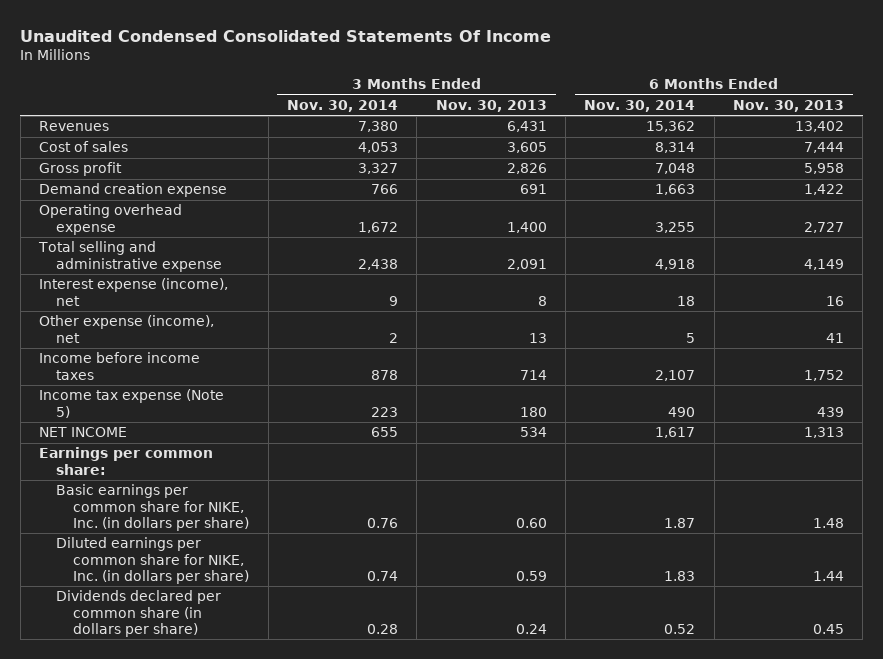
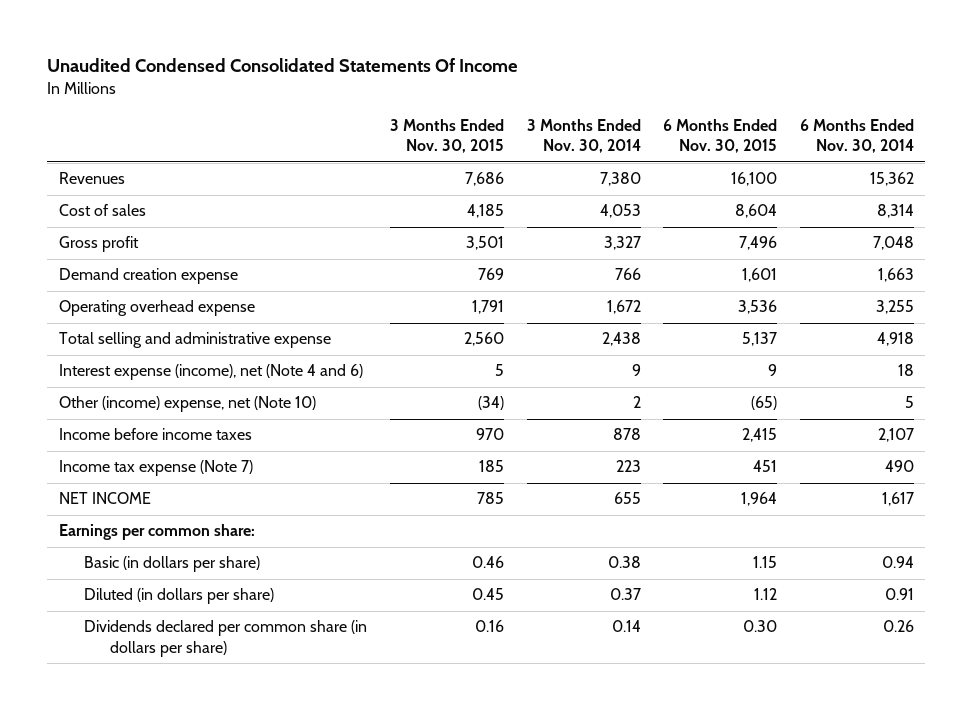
- | 3 Months Ended Nov. 30, 2014 | 3 Months Ended Nov. 30, 2013 | 6 Months Ended Nov. 30, 2014 | 6 Months Ended Nov. 30, 2013
+ | 3 Months Ended Nov. 30, 2015 | 3 Months Ended Nov. 30, 2014 | 6 Months Ended Nov. 30, 2015 | 6 Months Ended Nov. 30, 2014
- Interest expense (income), net | 9 | 8 | 18 | 16
- Other expense (income), net | 2 | 13 | 5 | 41
+ Interest expense (income), net (Note 4 and 6) | 5 | 9 | 9 | 18
+ Other (income) expense, net (Note 10) | (34) | 2 | (65) | 5
- Income tax expense (Note 5) | 223 | 180 | 490 | 439
+ Income tax expense (Note 7) | 185 | 223 | 451 | 490
- Basic earnings per common share for NIKE, Inc. (in dollars per share) | 0.76 | 0.60 | 1.87 | 1.48
- Diluted earnings per common share for NIKE, Inc. (in dollars per share) | 0.74 | 0.59 | 1.83 | 1.44
- Dividends declared per common share (in dollars per share) | 0.28 | 0.24 | 0.52 | 0.45
+ Basic (in dollars per share) | 0.46 | 0.38 | 1.15 | 0.94
+ Diluted (in dollars per share) | 0.45 | 0.37 | 1.12 | 0.91
+ Dividends declared per common share (in dollars per share) | 0.16 | 0.14 | 0.30 | 0.26

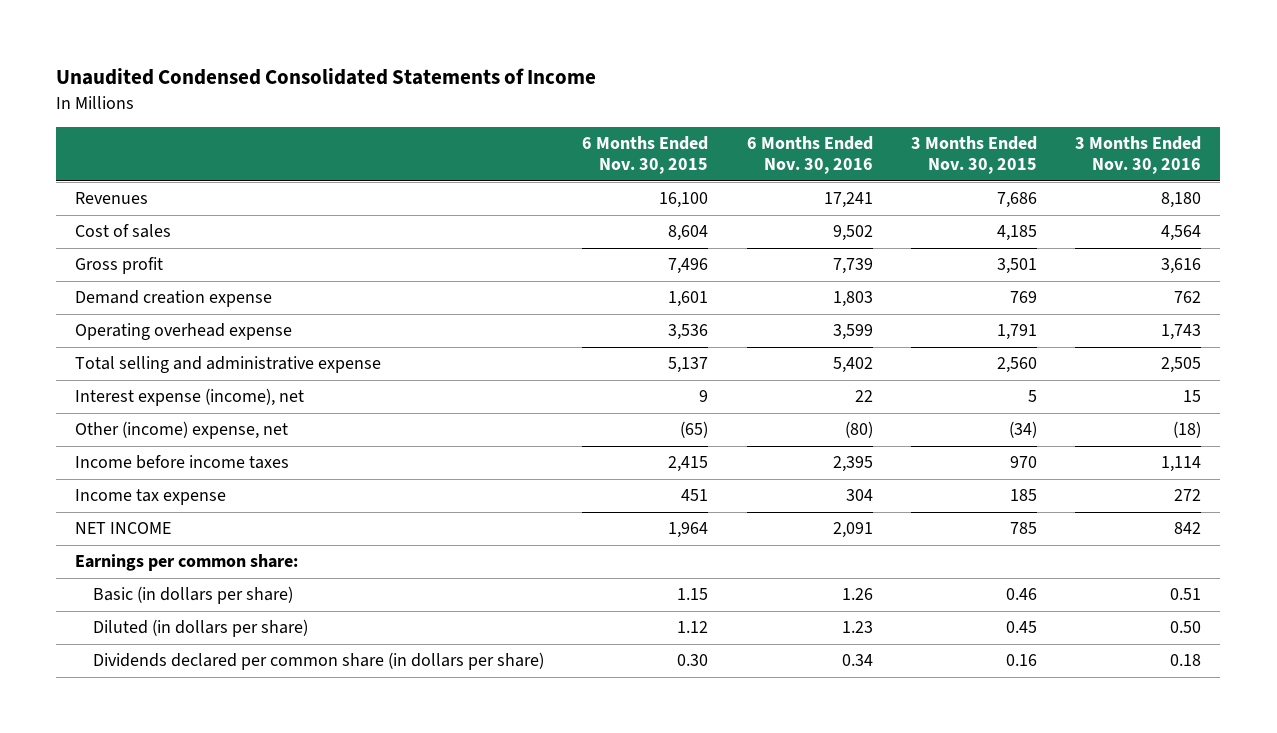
- Unaudited Condensed Consolidated Statements Of Income
+ Unaudited Condensed Consolidated Statements of Income
- | 3 Months Ended Nov. 30, 2015 | 3 Months Ended Nov. 30, 2014 | 6 Months Ended Nov. 30, 2015 | 6 Months Ended Nov. 30, 2014
+ | 6 Months Ended Nov. 30, 2015 | 6 Months Ended Nov. 30, 2016 | 3 Months Ended Nov. 30, 2015 | 3 Months Ended Nov. 30, 2016
- Interest expense (income), net (Note 4 and 6) | 5 | 9 | 9 | 18
- Other (income) expense, net (Note 10) | (34) | 2 | (65) | 5
+ Interest expense (income), net | 9 | 22 | 5 | 15
+ Other (income) expense, net | (65) | (80) | (34) | (18)
- Income tax expense (Note 7) | 185 | 223 | 451 | 490
+ Income tax expense | 451 | 304 | 185 | 272

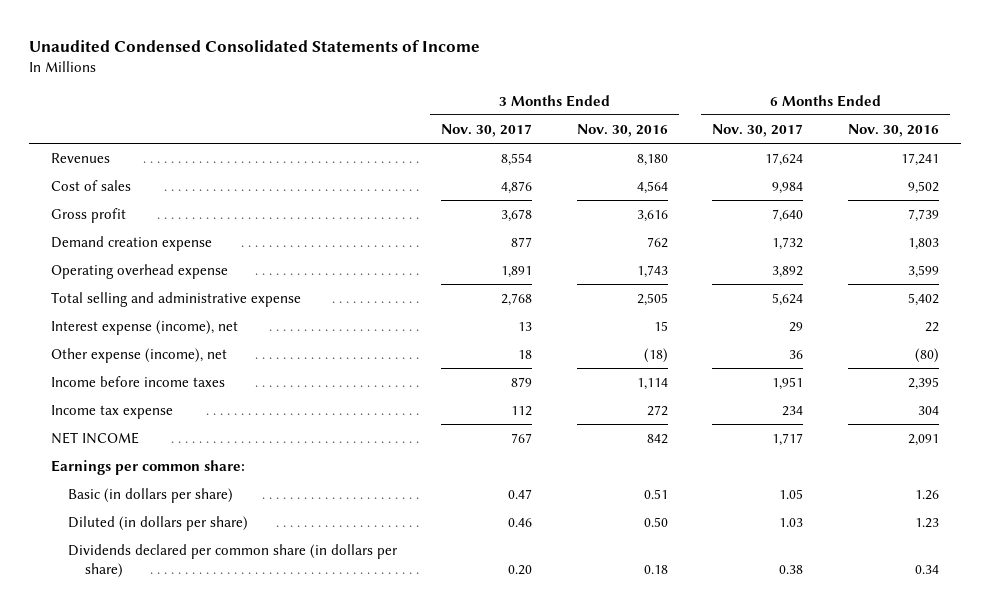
- | 6 Months Ended Nov. 30, 2015 | 6 Months Ended Nov. 30, 2016 | 3 Months Ended Nov. 30, 2015 | 3 Months Ended Nov. 30, 2016
+ | 3 Months Ended Nov. 30, 2017 | 3 Months Ended Nov. 30, 2016 | 6 Months Ended Nov. 30, 2017 | 6 Months Ended Nov. 30, 2016
- Other (income) expense, net | (65) | (80) | (34) | (18)
+ Other expense (income), net | 18 | (18) | 36 | (80)

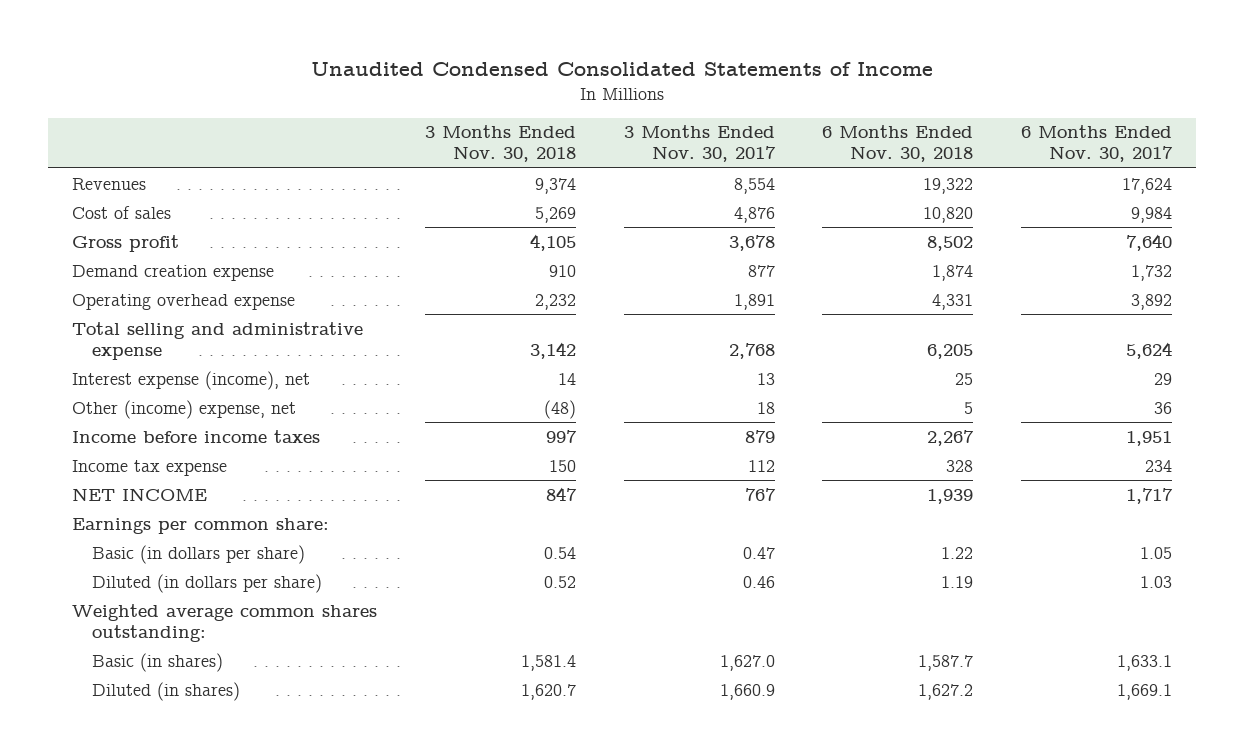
- | 3 Months Ended Nov. 30, 2017 | 3 Months Ended Nov. 30, 2016 | 6 Months Ended Nov. 30, 2017 | 6 Months Ended Nov. 30, 2016
+ | 3 Months Ended Nov. 30, 2018 | 3 Months Ended Nov. 30, 2017 | 6 Months Ended Nov. 30, 2018 | 6 Months Ended Nov. 30, 2017
- Other expense (income), net | 18 | (18) | 36 | (80)
+ Other (income) expense, net | (48) | 18 | 5 | 36
- Dividends declared per common share (in dollars per share) | 0.20 | 0.18 | 0.38 | 0.34
+ Weighted average common shares outstanding:
+ Basic (in shares) | 1,581.4 | 1,627.0 | 1,587.7 | 1,633.1
+ Diluted (in shares) | 1,620.7 | 1,660.9 | 1,627.2 | 1,669.1

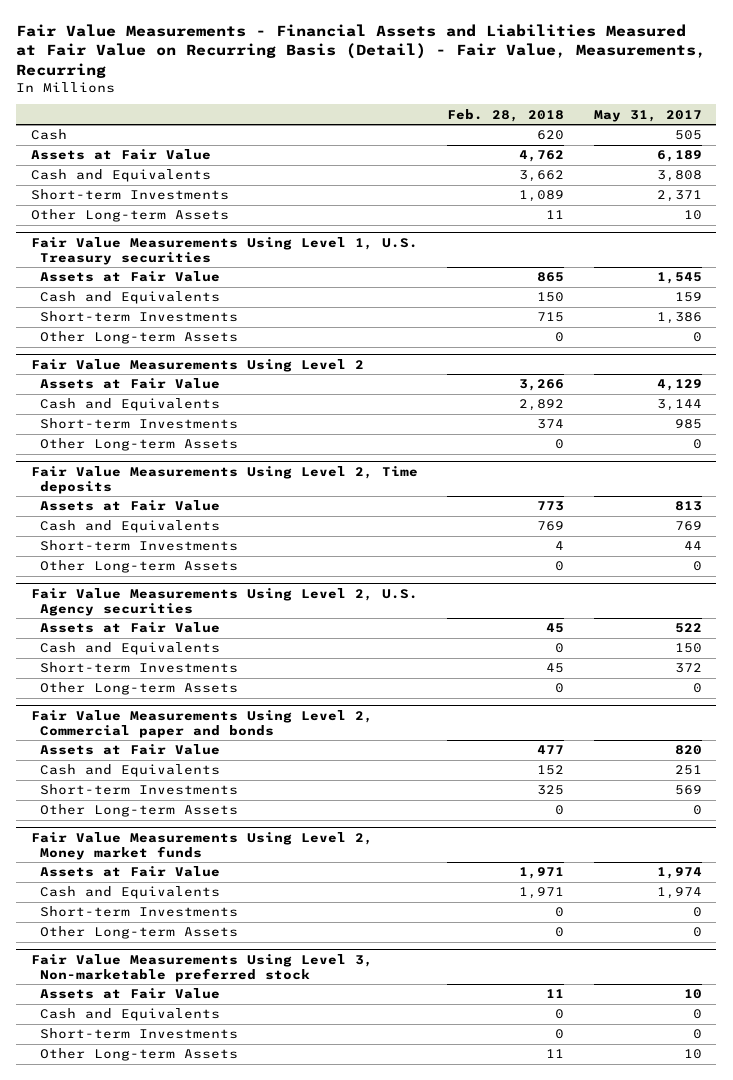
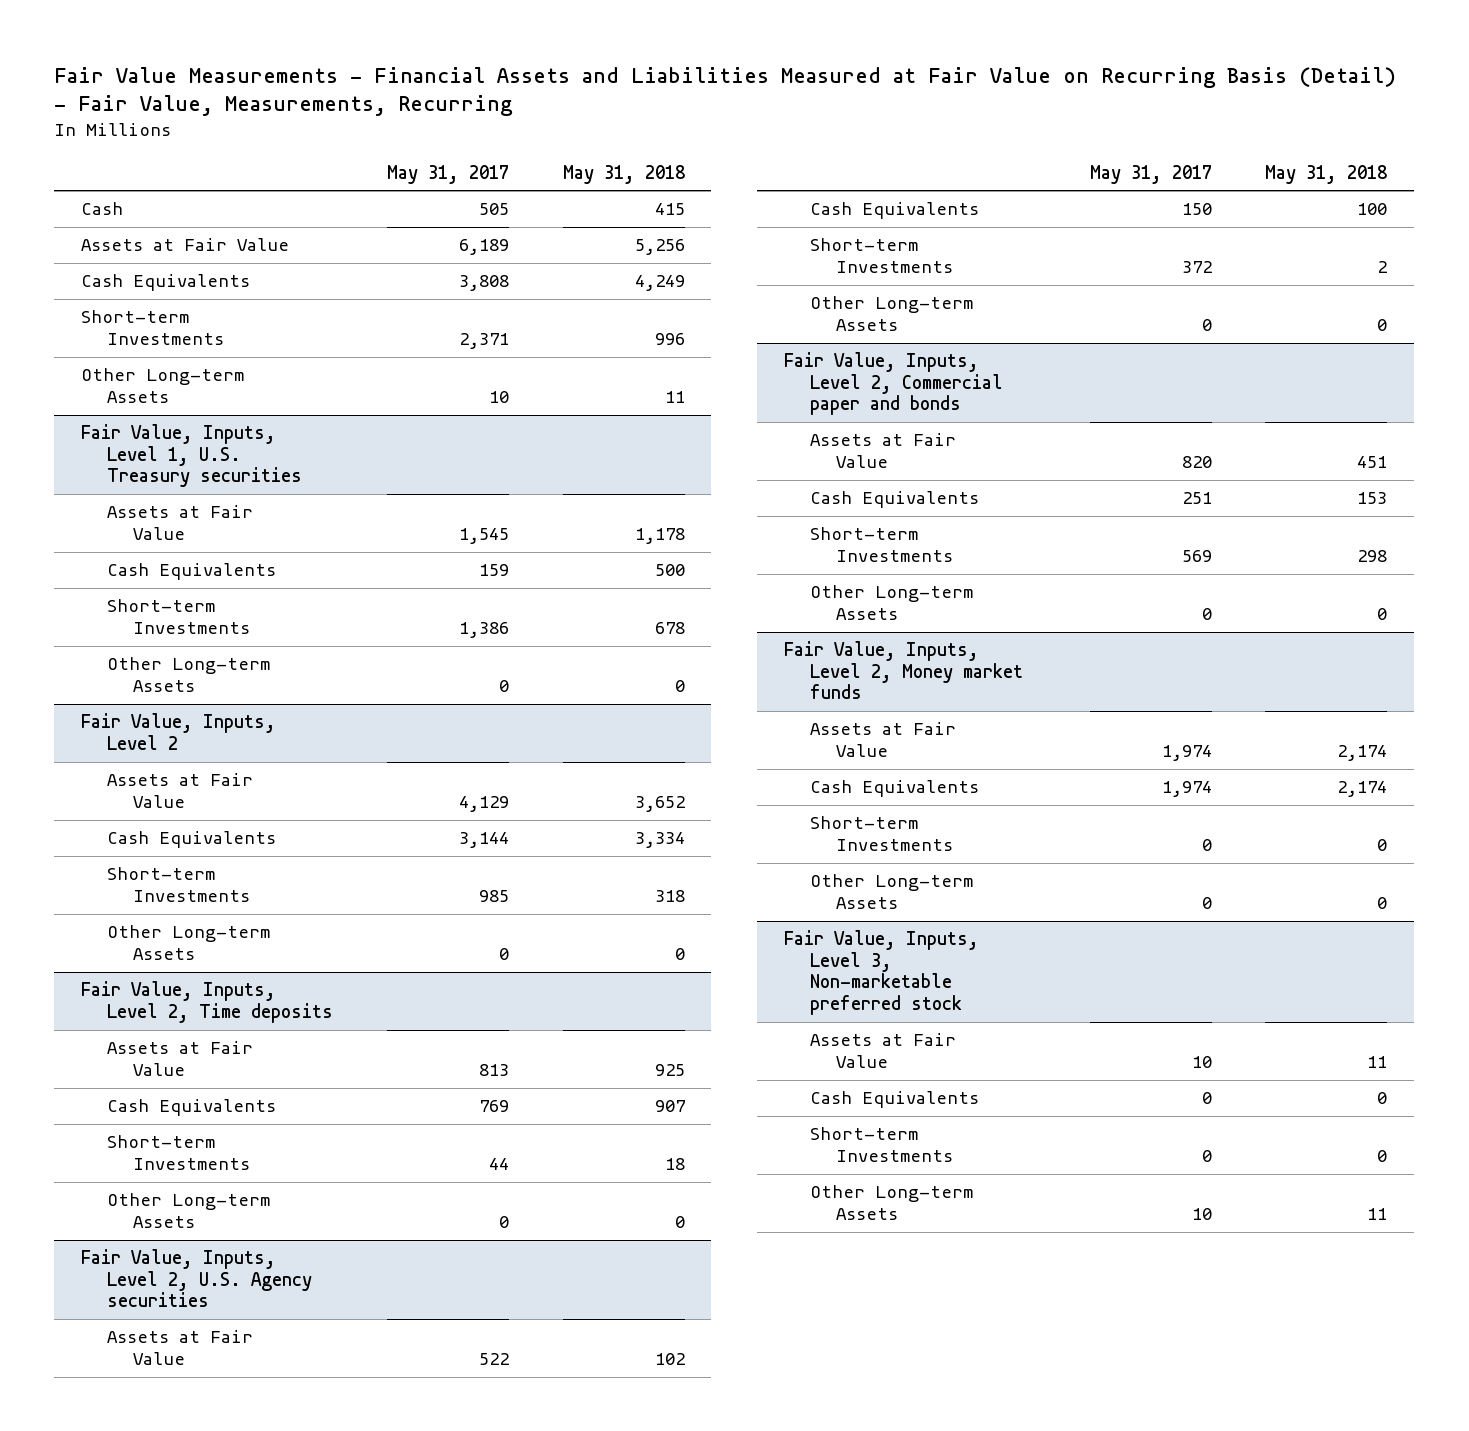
- | Feb. 28, 2018 | May 31, 2017
+ | May 31, 2017 | May 31, 2018
- Cash and Equivalents | 3,662 | 3,808
+ Cash Equivalents | 3,808 | 4,249
- Fair Value Measurements Using Level 1, U.S. Treasury securities
+ Fair Value, Inputs, Level 1, U.S. Treasury securities
- Cash and Equivalents | 150 | 159
+ Cash Equivalents | 159 | 500
- Fair Value Measurements Using Level 2
+ Fair Value, Inputs, Level 2
- Cash and Equivalents | 2,892 | 3,144
+ Cash Equivalents | 3,144 | 3,334
- Fair Value Measurements Using Level 2, Time deposits
+ Fair Value, Inputs, Level 2, Time deposits
- Cash and Equivalents | 769 | 769
+ Cash Equivalents | 769 | 907
- Fair Value Measurements Using Level 2, U.S. Agency securities
+ Fair Value, Inputs, Level 2, U.S. Agency securities
- Cash and Equivalents | 0 | 150
+ Cash Equivalents | 150 | 100
- Fair Value Measurements Using Level 2, Commercial paper and bonds
+ Fair Value, Inputs, Level 2, Commercial paper and bonds
- Cash and Equivalents | 152 | 251
+ Cash Equivalents | 251 | 153
- Fair Value Measurements Using Level 2, Money market funds
+ Fair Value, Inputs, Level 2, Money market funds
- Cash and Equivalents | 1,971 | 1,974
+ Cash Equivalents | 1,974 | 2,174
- Fair Value Measurements Using Level 3, Non-marketable preferred stock
+ Fair Value, Inputs, Level 3, Non-marketable preferred stock
- Cash and Equivalents | 0 | 0
+ Cash Equivalents | 0 | 0

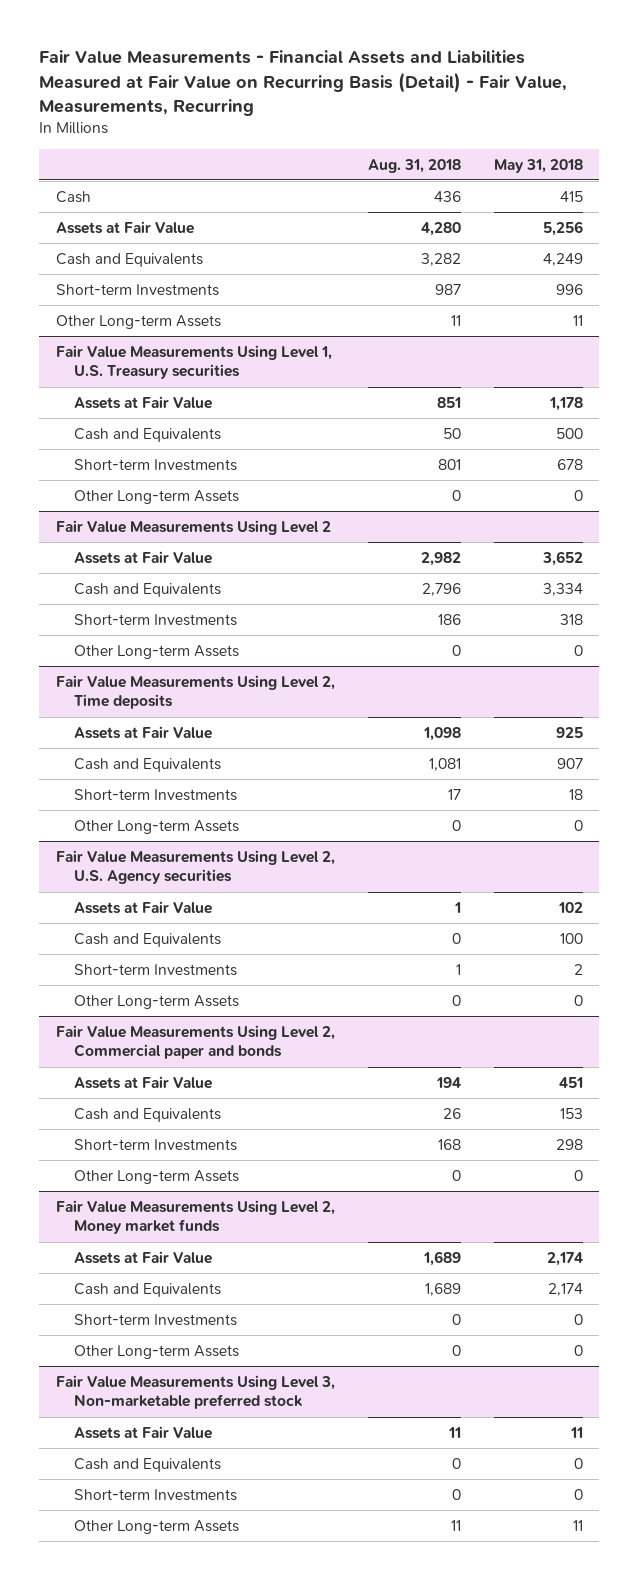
- | May 31, 2017 | May 31, 2018
+ | Aug. 31, 2018 | May 31, 2018
- Cash Equivalents | 3,808 | 4,249
+ Cash and Equivalents | 3,282 | 4,249
- Fair Value, Inputs, Level 1, U.S. Treasury securities
+ Fair Value Measurements Using Level 1, U.S. Treasury securities
- Cash Equivalents | 159 | 500
+ Cash and Equivalents | 50 | 500
- Fair Value, Inputs, Level 2
+ Fair Value Measurements Using Level 2
- Cash Equivalents | 3,144 | 3,334
+ Cash and Equivalents | 2,796 | 3,334
- Fair Value, Inputs, Level 2, Time deposits
+ Fair Value Measurements Using Level 2, Time deposits
- Cash Equivalents | 769 | 907
+ Cash and Equivalents | 1,081 | 907
- Fair Value, Inputs, Level 2, U.S. Agency securities
+ Fair Value Measurements Using Level 2, U.S. Agency securities
- Cash Equivalents | 150 | 100
+ Cash and Equivalents | 0 | 100
- Fair Value, Inputs, Level 2, Commercial paper and bonds
+ Fair Value Measurements Using Level 2, Commercial paper and bonds
- Cash Equivalents | 251 | 153
+ Cash and Equivalents | 26 | 153
- Fair Value, Inputs, Level 2, Money market funds
+ Fair Value Measurements Using Level 2, Money market funds
- Cash Equivalents | 1,974 | 2,174
+ Cash and Equivalents | 1,689 | 2,174
- Fair Value, Inputs, Level 3, Non-marketable preferred stock
+ Fair Value Measurements Using Level 3, Non-marketable preferred stock
- Cash Equivalents | 0 | 0
+ Cash and Equivalents | 0 | 0

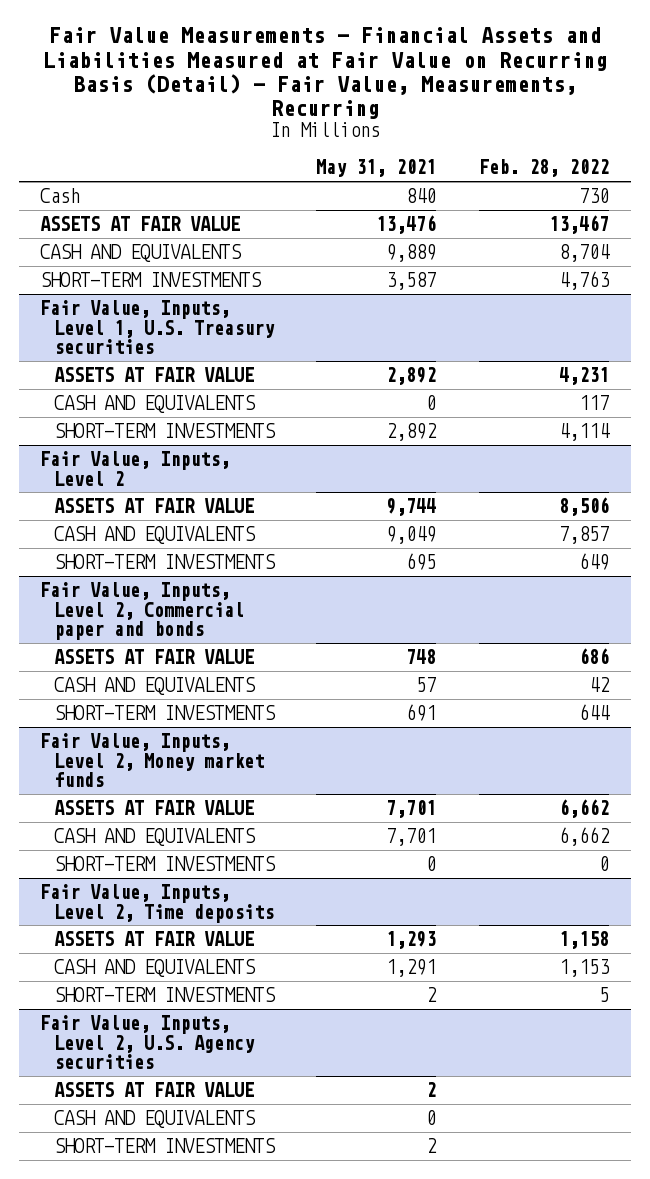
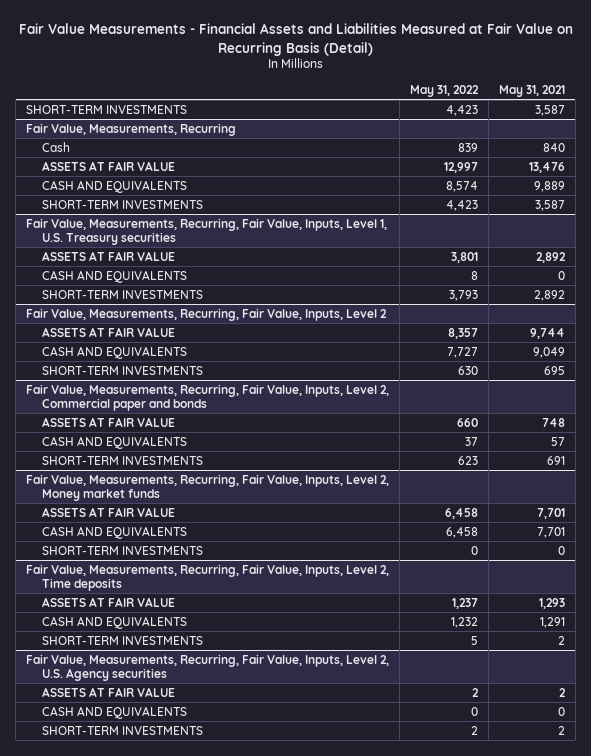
- Fair Value Measurements - Financial Assets and Liabilities Measured at Fair Value on Recurring Basis (Detail) - Fair Value, Measurements, Recurring
+ Fair Value Measurements - Financial Assets and Liabilities Measured at Fair Value on Recurring Basis (Detail)
- | May 31, 2021 | Feb. 28, 2022
+ | May 31, 2022 | May 31, 2021
+ SHORT-TERM INVESTMENTS | 4,423 | 3,587
+ Fair Value, Measurements, Recurring
- Fair Value, Inputs, Level 1, U.S. Treasury securities
+ Fair Value, Measurements, Recurring, Fair Value, Inputs, Level 1, U.S. Treasury securities
- Fair Value, Inputs, Level 2
+ Fair Value, Measurements, Recurring, Fair Value, Inputs, Level 2
- Fair Value, Inputs, Level 2, Commercial paper and bonds
+ Fair Value, Measurements, Recurring, Fair Value, Inputs, Level 2, Commercial paper and bonds
- Fair Value, Inputs, Level 2, Money market funds
+ Fair Value, Measurements, Recurring, Fair Value, Inputs, Level 2, Money market funds
- Fair Value, Inputs, Level 2, Time deposits
+ Fair Value, Measurements, Recurring, Fair Value, Inputs, Level 2, Time deposits
- Fair Value, Inputs, Level 2, U.S. Agency securities
+ Fair Value, Measurements, Recurring, Fair Value, Inputs, Level 2, U.S. Agency securities

